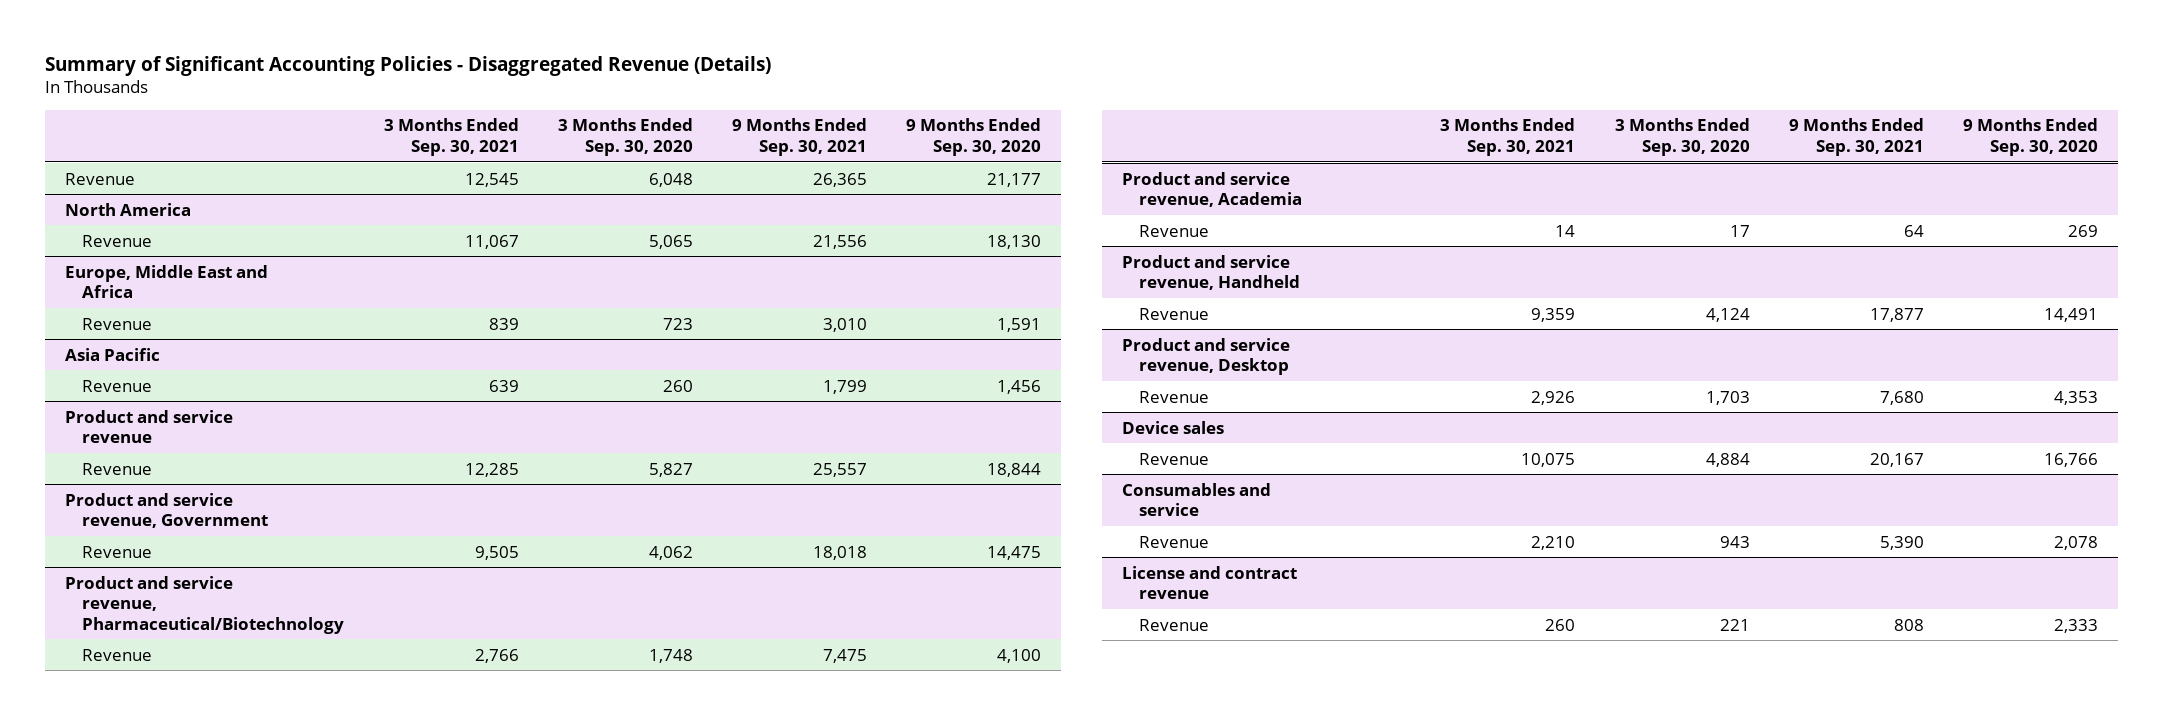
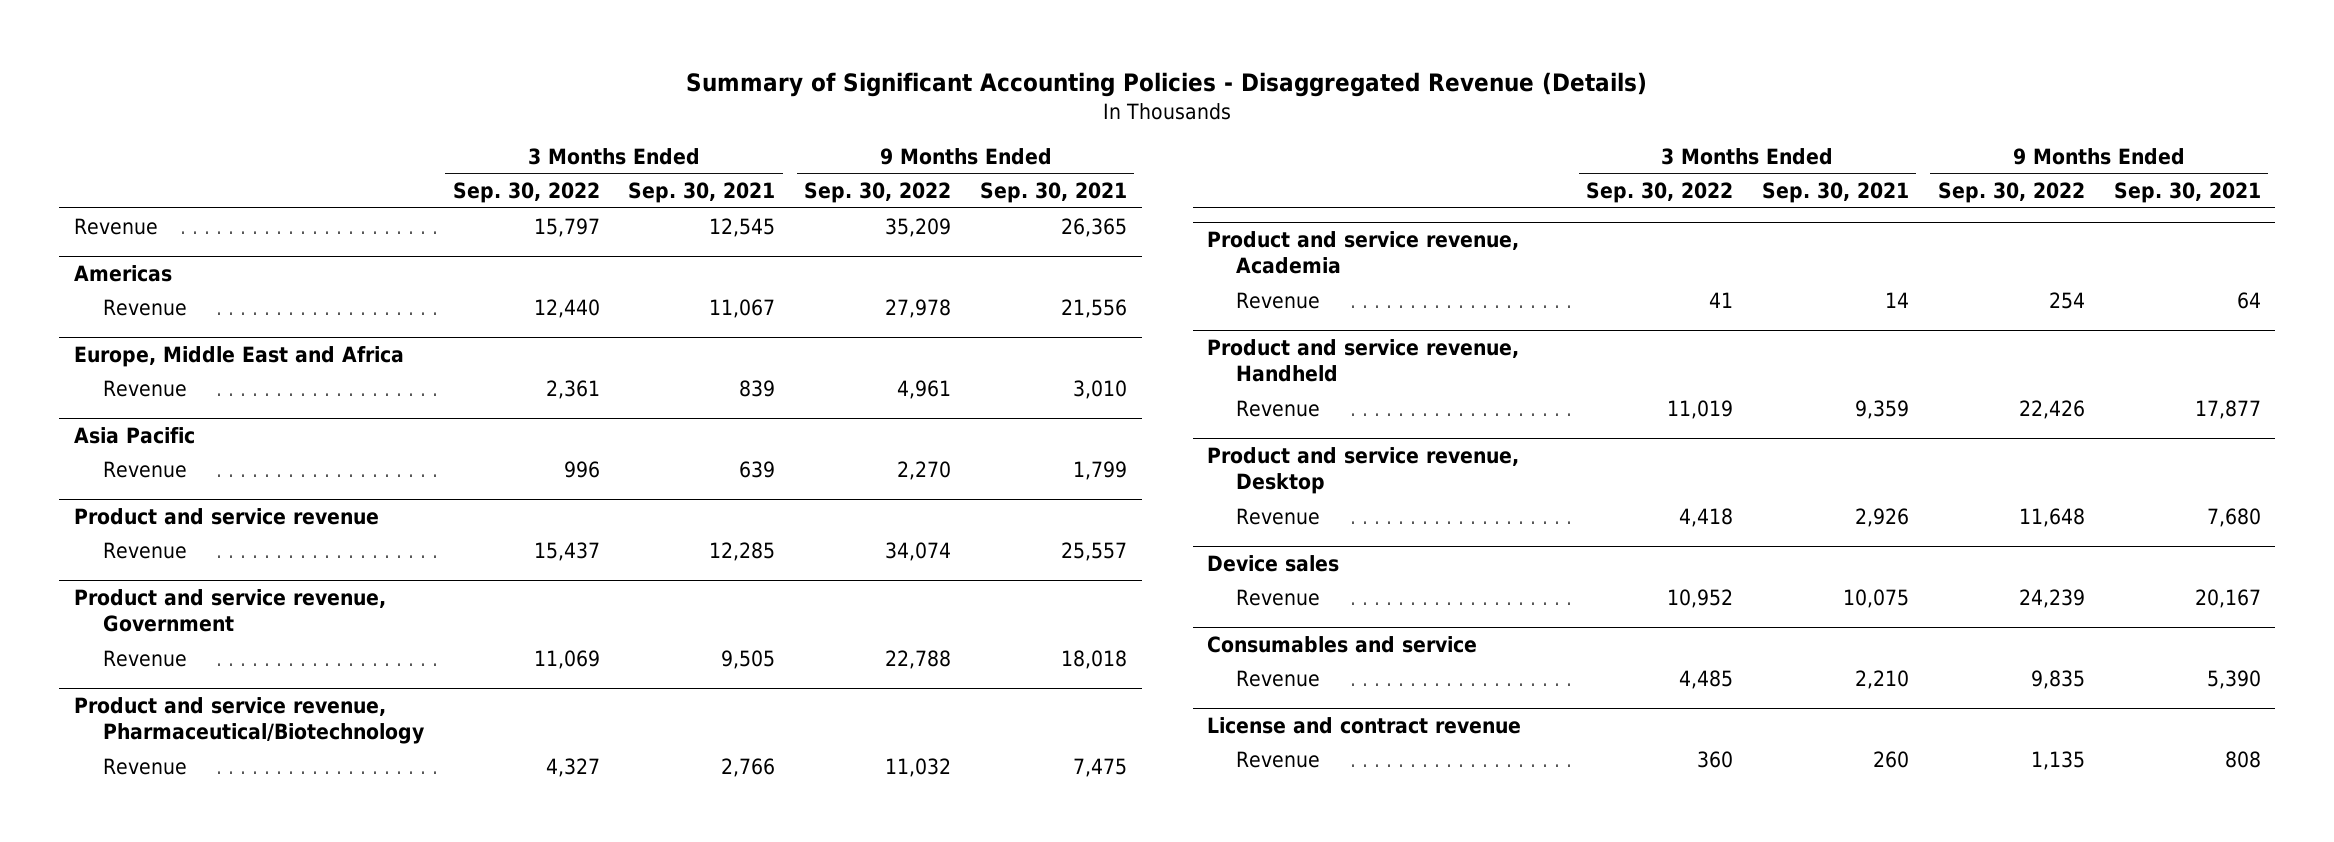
- | 3 Months Ended Sep. 30, 2021 | 3 Months Ended Sep. 30, 2020 | 9 Months Ended Sep. 30, 2021 | 9 Months Ended Sep. 30, 2020
+ | 3 Months Ended Sep. 30, 2022 | 3 Months Ended Sep. 30, 2021 | 9 Months Ended Sep. 30, 2022 | 9 Months Ended Sep. 30, 2021
- North America
+ Americas

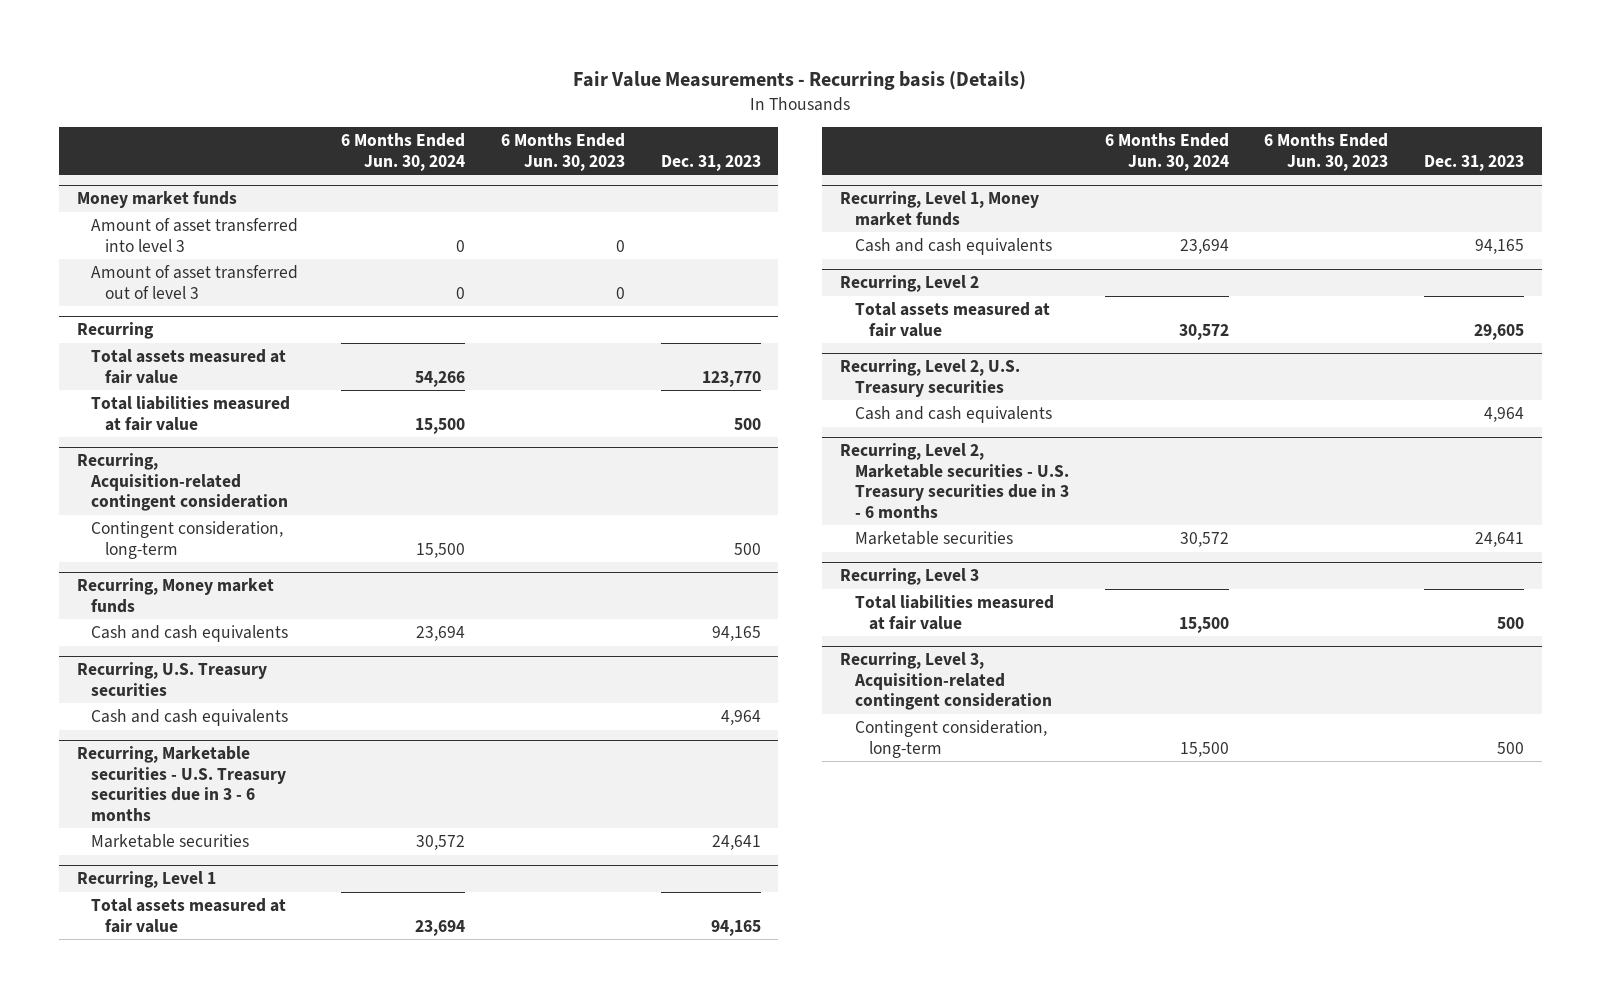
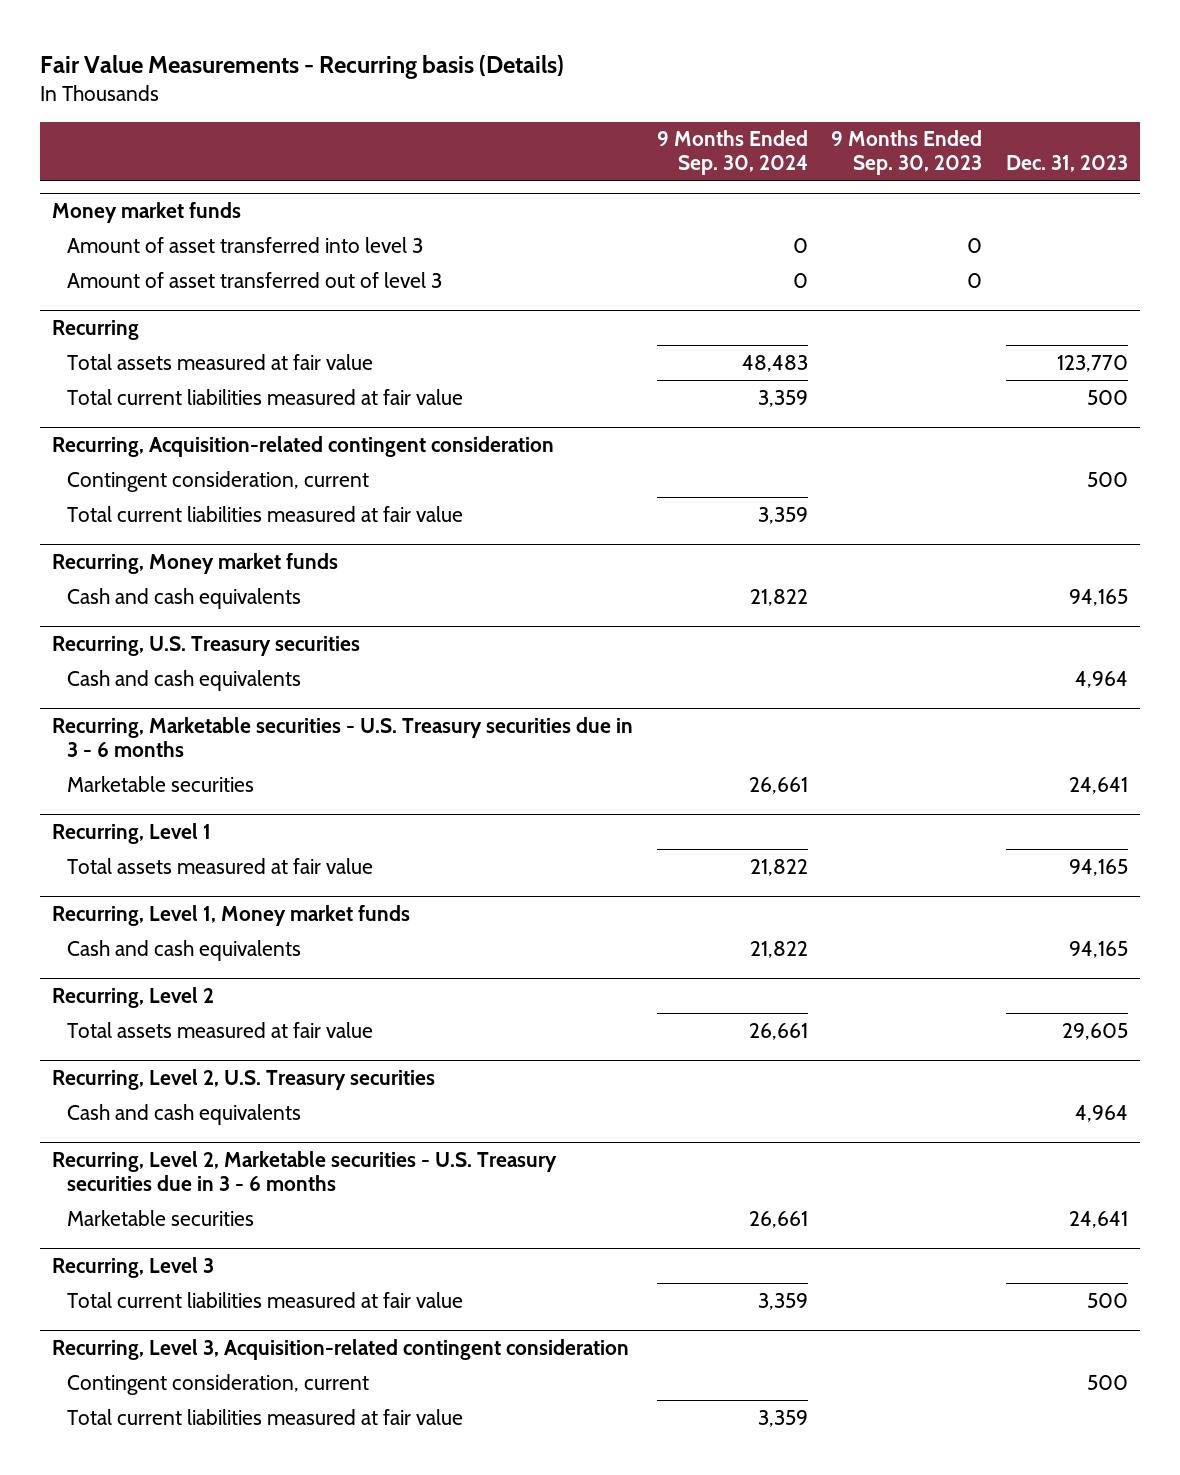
- | 6 Months Ended Jun. 30, 2024 | 6 Months Ended Jun. 30, 2023 | Dec. 31, 2023
+ | 9 Months Ended Sep. 30, 2024 | 9 Months Ended Sep. 30, 2023 | Dec. 31, 2023
@ Recurring
- Total liabilities measured at fair value | 15,500 | | 500
+ Total current liabilities measured at fair value | 3,359 | | 500
@ Recurring, Acquisition-related contingent consideration
- Contingent consideration, long-term | 15,500 | | 500
+ Contingent consideration, current | | | 500
+ Total current liabilities measured at fair value | 3,359 | |
@ Recurring, Level 3
- Total liabilities measured at fair value | 15,500 | | 500
+ Total current liabilities measured at fair value | 3,359 | | 500
@ Recurring, Level 3, Acquisition-related contingent consideration
- Contingent consideration, long-term | 15,500 | | 500
+ Contingent consideration, current | | | 500
+ Total current liabilities measured at fair value | 3,359 | |

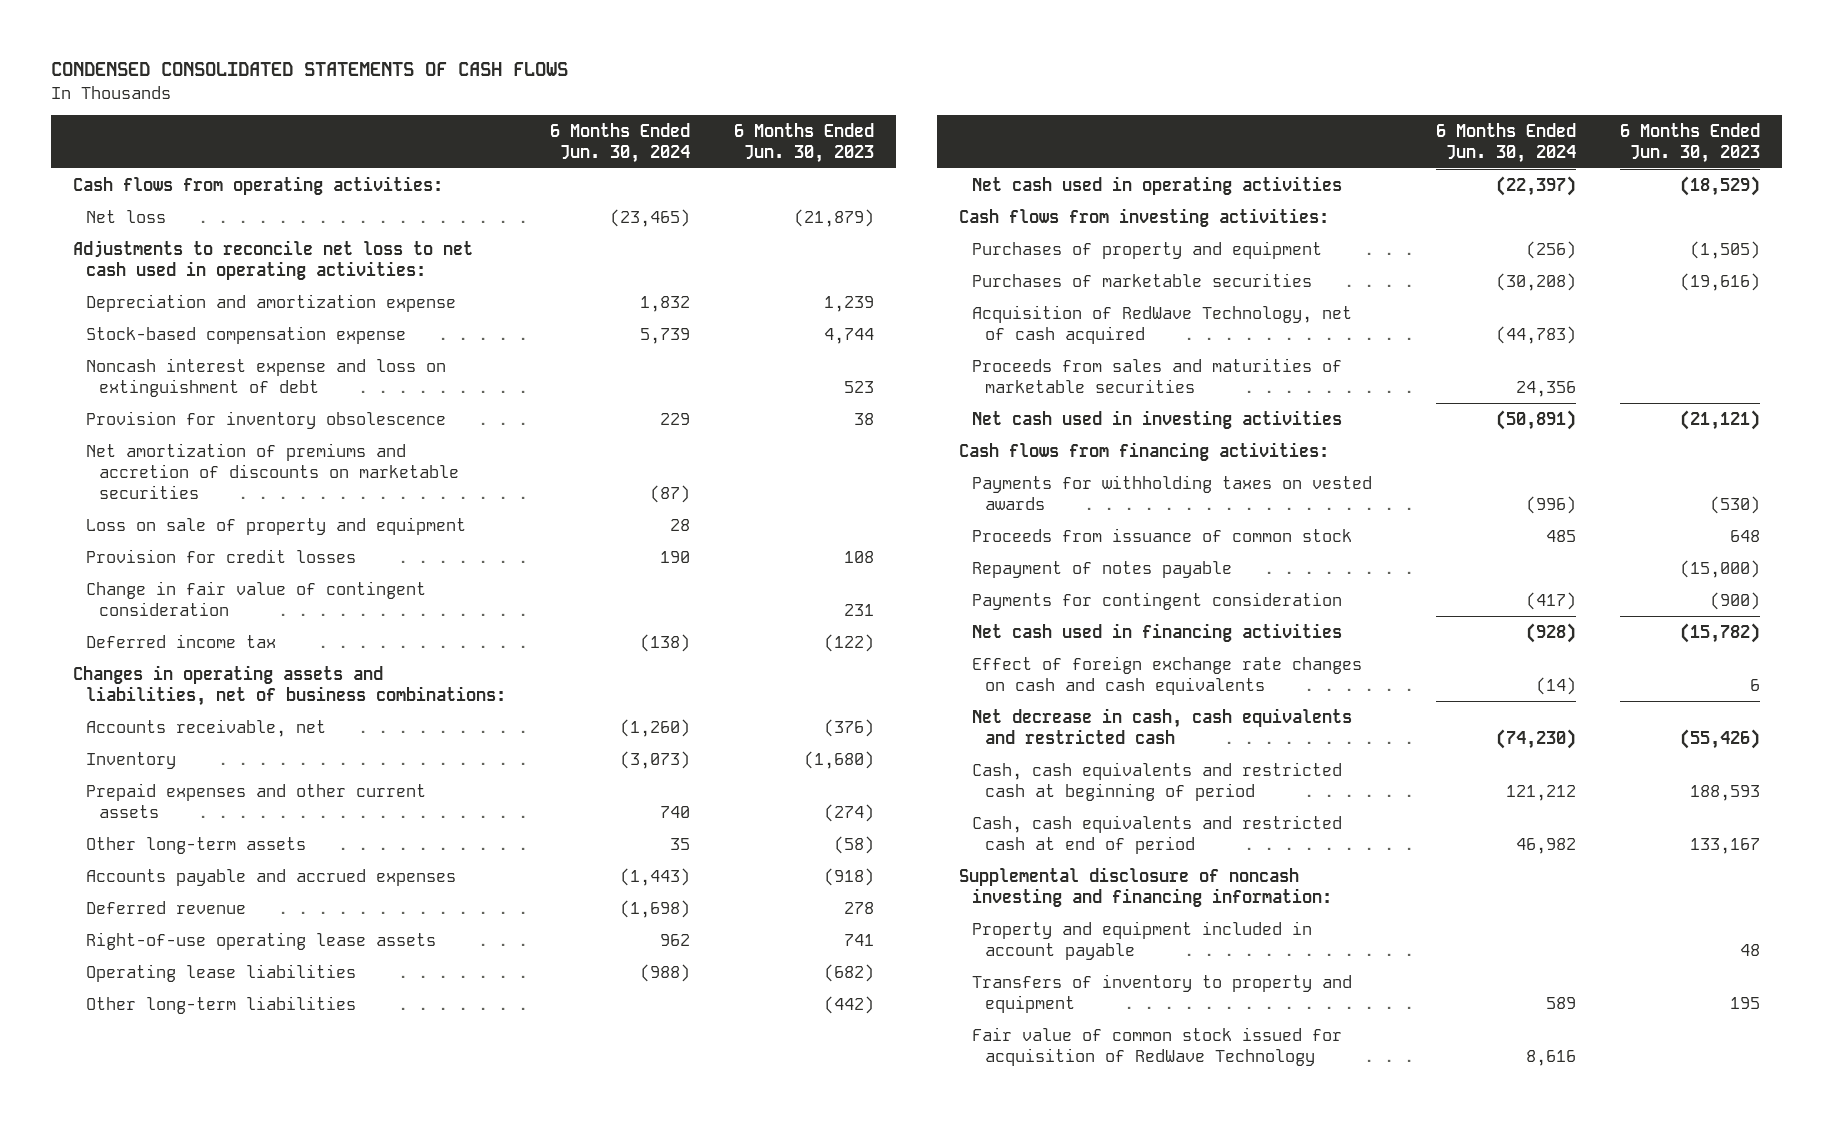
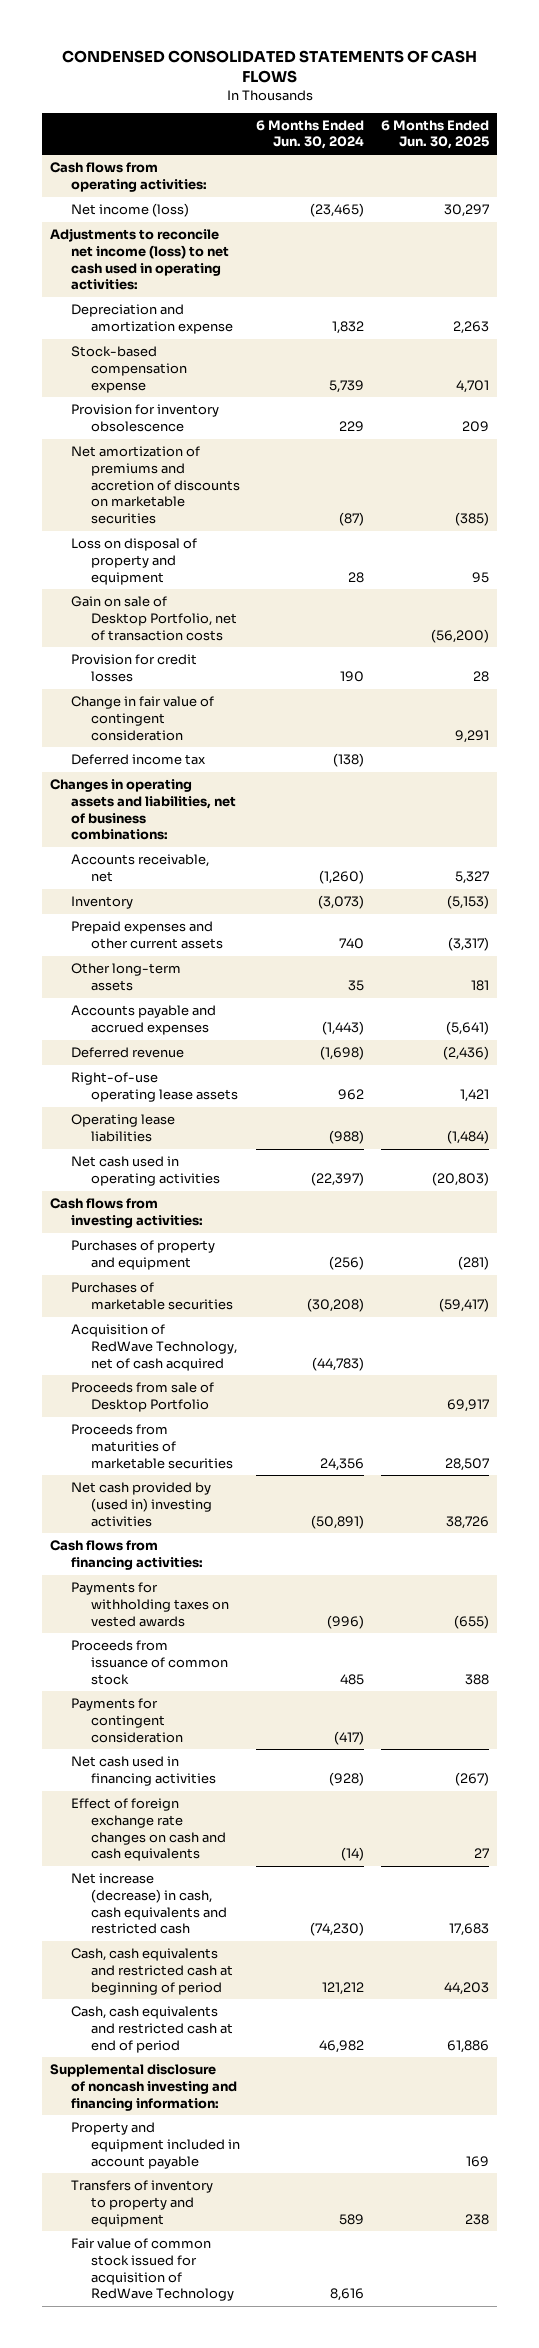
- | 6 Months Ended Jun. 30, 2024 | 6 Months Ended Jun. 30, 2023
+ | 6 Months Ended Jun. 30, 2024 | 6 Months Ended Jun. 30, 2025
- Net loss | (23,465) | (21,879)
- Adjustments to reconcile net loss to net cash used in operating activities:
+ Net income (loss) | (23,465) | 30,297
+ Adjustments to reconcile net income (loss) to net cash used in operating activities:
- Noncash interest expense and loss on extinguishment of debt | | 523
- Loss on sale of property and equipment | 28 |
+ Loss on disposal of property and equipment | 28 | 95
+ Gain on sale of Desktop Portfolio, net of transaction costs | | (56,200)
- Other long-term liabilities | | (442)
- Proceeds from sales and maturities of marketable securities | 24,356 |
- Net cash used in investing activities | (50,891) | (21,121)
+ Proceeds from sale of Desktop Portfolio | | 69,917
+ Proceeds from maturities of marketable securities | 24,356 | 28,507
+ Net cash provided by (used in) investing activities | (50,891) | 38,726
- Repayment of notes payable | | (15,000)
- Net decrease in cash, cash equivalents and restricted cash | (74,230) | (55,426)
+ Net increase (decrease) in cash, cash equivalents and restricted cash | (74,230) | 17,683

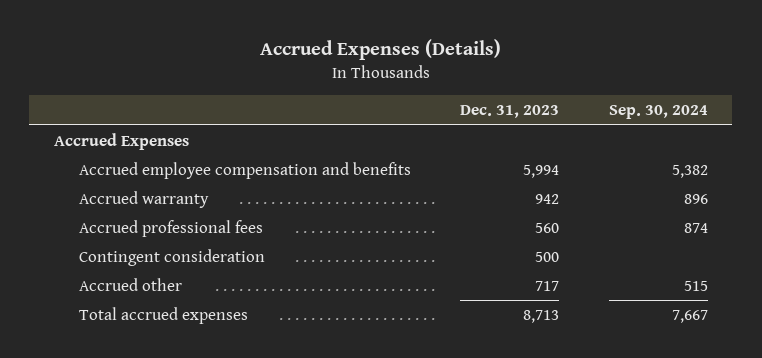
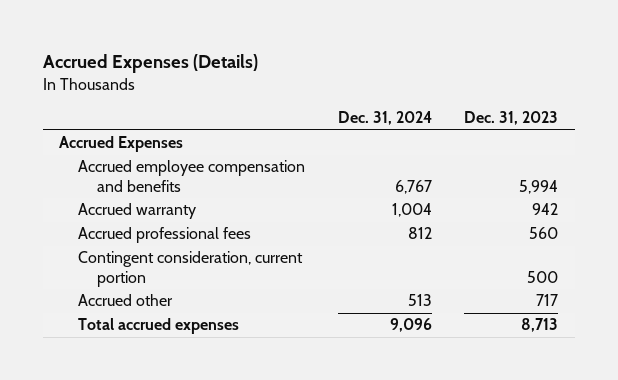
- | Dec. 31, 2023 | Sep. 30, 2024
+ | Dec. 31, 2024 | Dec. 31, 2023
- Contingent consideration | 500 |
+ Contingent consideration, current portion | | 500

